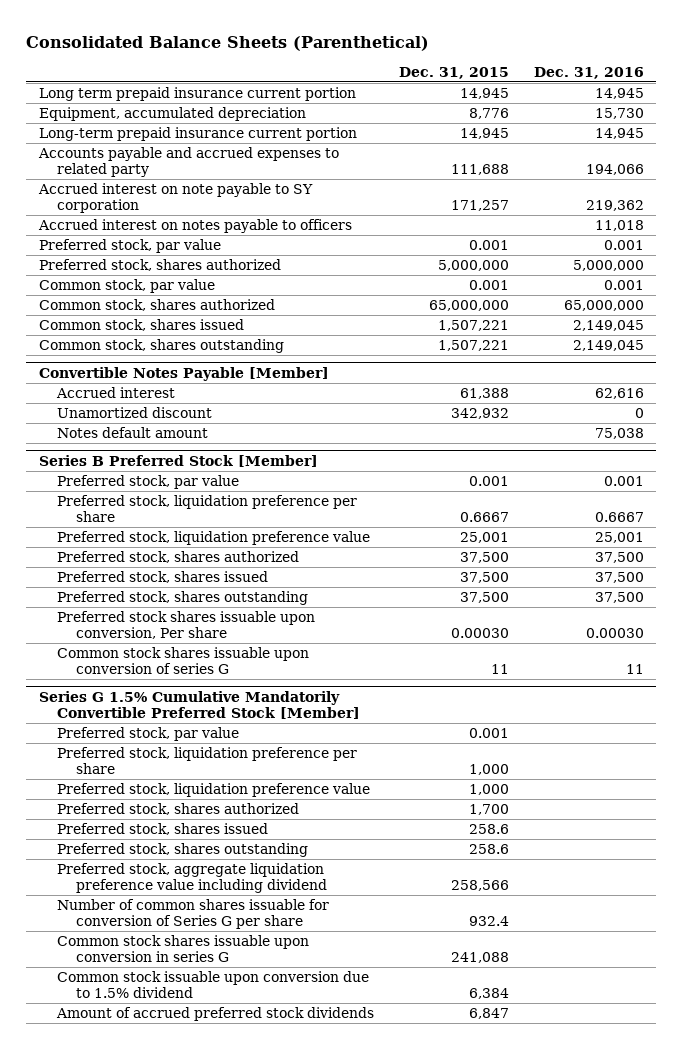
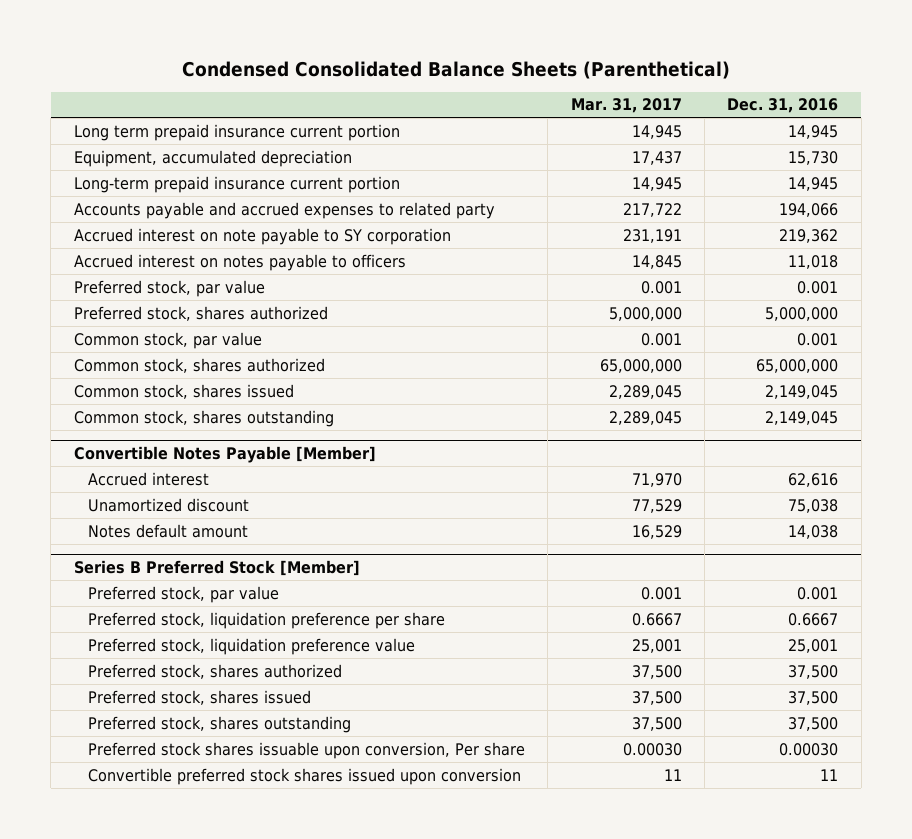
- Consolidated Balance Sheets (Parenthetical)
+ Condensed Consolidated Balance Sheets (Parenthetical)
- | Dec. 31, 2015 | Dec. 31, 2016
+ | Mar. 31, 2017 | Dec. 31, 2016
@ Convertible Notes Payable [Member]
- Unamortized discount | 342,932 | 0
- Notes default amount | | 75,038
+ Unamortized discount | 77,529 | 75,038
+ Notes default amount | 16,529 | 14,038
@ Series B Preferred Stock [Member]
- Common stock shares issuable upon conversion of series G | 11 | 11
- Series G 1.5% Cumulative Mandatorily Convertible Preferred Stock [Member]
- Preferred stock, par value | 0.001 |
- Preferred stock, liquidation preference per share | 1,000 |
- Preferred stock, liquidation preference value | 1,000 |
- Preferred stock, shares authorized | 1,700 |
- Preferred stock, shares issued | 258.6 |
- Preferred stock, shares outstanding | 258.6 |
- Preferred stock, aggregate liquidation preference value including dividend | 258,566 |
- Number of common shares issuable for conversion of Series G per share | 932.4 |
- Common stock shares issuable upon conversion in series G | 241,088 |
- Common stock issuable upon conversion due to 1.5% dividend | 6,384 |
- Amount of accrued preferred stock dividends | 6,847 |
@ Series B Preferred Stock [Member]
+ Convertible preferred stock shares issued upon conversion | 11 | 11

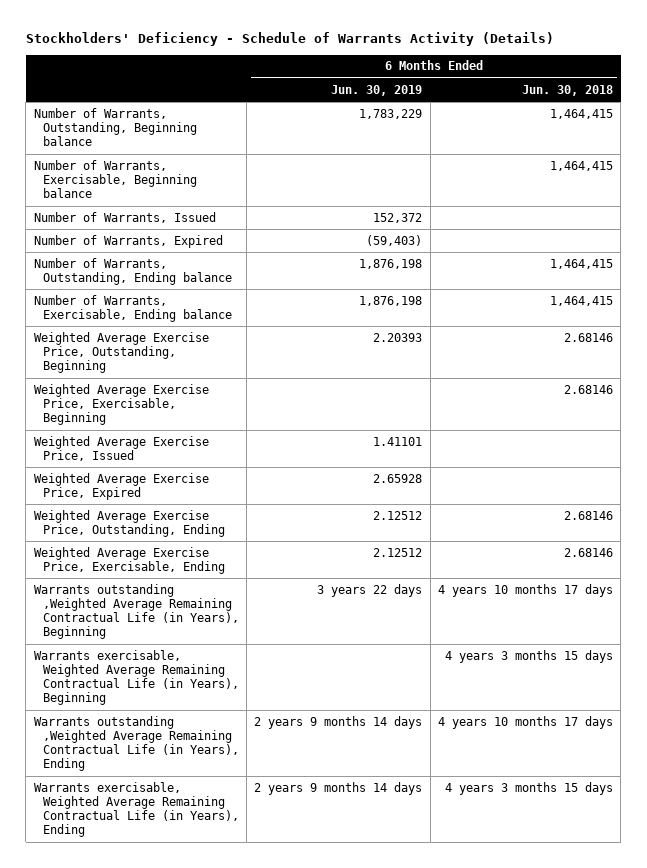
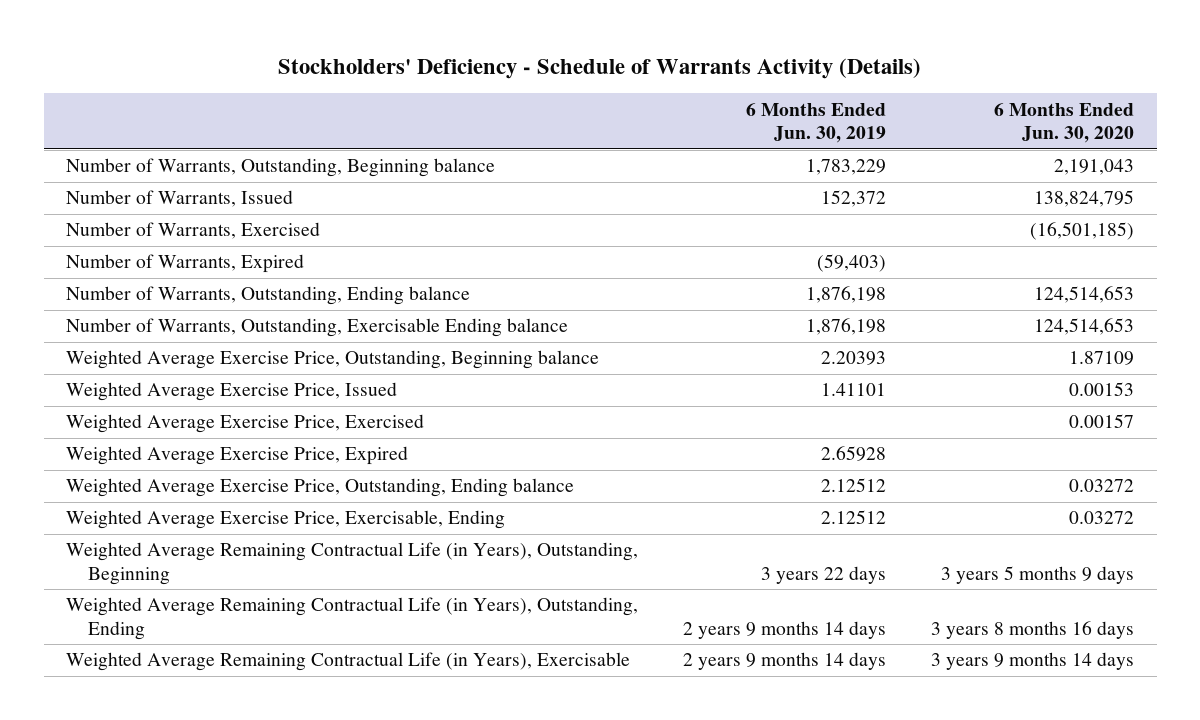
- | 6 Months Ended Jun. 30, 2019 | 6 Months Ended Jun. 30, 2018
+ | 6 Months Ended Jun. 30, 2019 | 6 Months Ended Jun. 30, 2020
- Number of Warrants, Exercisable, Beginning balance | | 1,464,415
+ Number of Warrants, Exercised | | (16,501,185)
- Number of Warrants, Exercisable, Ending balance | 1,876,198 | 1,464,415
- Weighted Average Exercise Price, Outstanding, Beginning | 2.20393 | 2.68146
- Weighted Average Exercise Price, Exercisable, Beginning | | 2.68146
+ Number of Warrants, Outstanding, Exercisable Ending balance | 1,876,198 | 124,514,653
+ Weighted Average Exercise Price, Outstanding, Beginning balance | 2.20393 | 1.87109
+ Weighted Average Exercise Price, Exercised | | 0.00157
- Weighted Average Exercise Price, Outstanding, Ending | 2.12512 | 2.68146
+ Weighted Average Exercise Price, Outstanding, Ending balance | 2.12512 | 0.03272
- Warrants outstanding ,Weighted Average Remaining Contractual Life (in Years), Beginning | 3 years 22 days | 4 years 10 months 17 days
- Warrants exercisable, Weighted Average Remaining Contractual Life (in Years), Beginning | | 4 years 3 months 15 days
- Warrants outstanding ,Weighted Average Remaining Contractual Life (in Years), Ending | 2 years 9 months 14 days | 4 years 10 months 17 days
- Warrants exercisable, Weighted Average Remaining Contractual Life (in Years), Ending | 2 years 9 months 14 days | 4 years 3 months 15 days
+ Weighted Average Remaining Contractual Life (in Years), Outstanding, Beginning | 3 years 22 days | 3 years 5 months 9 days
+ Weighted Average Remaining Contractual Life (in Years), Outstanding, Ending | 2 years 9 months 14 days | 3 years 8 months 16 days
+ Weighted Average Remaining Contractual Life (in Years), Exercisable | 2 years 9 months 14 days | 3 years 9 months 14 days

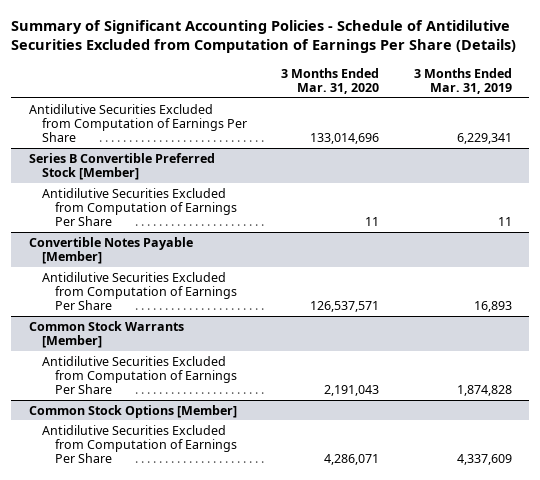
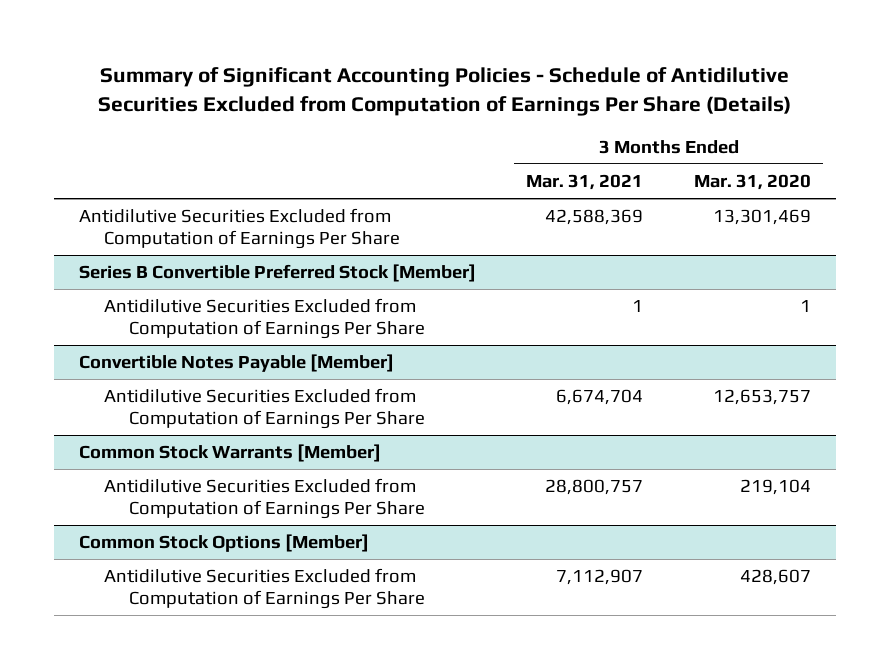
- | 3 Months Ended Mar. 31, 2020 | 3 Months Ended Mar. 31, 2019
+ | 3 Months Ended Mar. 31, 2021 | 3 Months Ended Mar. 31, 2020
- Antidilutive Securities Excluded from Computation of Earnings Per Share | 133,014,696 | 6,229,341
+ Antidilutive Securities Excluded from Computation of Earnings Per Share | 42,588,369 | 13,301,469
@ Series B Convertible Preferred Stock [Member]
- Antidilutive Securities Excluded from Computation of Earnings Per Share | 11 | 11
+ Antidilutive Securities Excluded from Computation of Earnings Per Share | 1 | 1
@ Convertible Notes Payable [Member]
- Antidilutive Securities Excluded from Computation of Earnings Per Share | 126,537,571 | 16,893
+ Antidilutive Securities Excluded from Computation of Earnings Per Share | 6,674,704 | 12,653,757
@ Common Stock Warrants [Member]
- Antidilutive Securities Excluded from Computation of Earnings Per Share | 2,191,043 | 1,874,828
+ Antidilutive Securities Excluded from Computation of Earnings Per Share | 28,800,757 | 219,104
@ Common Stock Options [Member]
- Antidilutive Securities Excluded from Computation of Earnings Per Share | 4,286,071 | 4,337,609
+ Antidilutive Securities Excluded from Computation of Earnings Per Share | 7,112,907 | 428,607

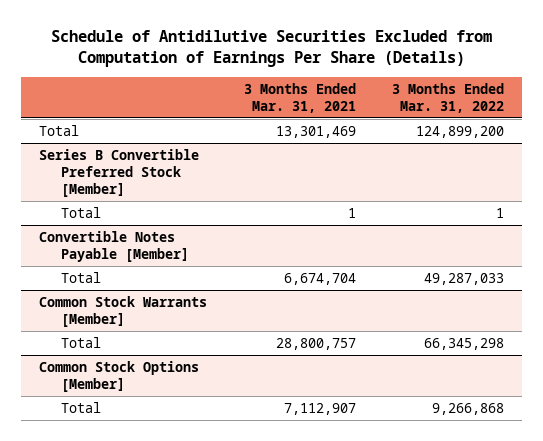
- Summary of Significant Accounting Policies - Schedule of Antidilutive Securities Excluded from Computation of Earnings Per Share (Details)
+ Schedule of Antidilutive Securities Excluded from Computation of Earnings Per Share (Details)
- | 3 Months Ended Mar. 31, 2021 | 3 Months Ended Mar. 31, 2020
+ | 3 Months Ended Mar. 31, 2021 | 3 Months Ended Mar. 31, 2022
- Antidilutive Securities Excluded from Computation of Earnings Per Share | 42,588,369 | 13,301,469
+ Total | 13,301,469 | 124,899,200
@ Series B Convertible Preferred Stock [Member]
- Antidilutive Securities Excluded from Computation of Earnings Per Share | 1 | 1
+ Total | 1 | 1
@ Convertible Notes Payable [Member]
- Antidilutive Securities Excluded from Computation of Earnings Per Share | 6,674,704 | 12,653,757
+ Total | 6,674,704 | 49,287,033
@ Common Stock Warrants [Member]
- Antidilutive Securities Excluded from Computation of Earnings Per Share | 28,800,757 | 219,104
+ Total | 28,800,757 | 66,345,298
@ Common Stock Options [Member]
- Antidilutive Securities Excluded from Computation of Earnings Per Share | 7,112,907 | 428,607
+ Total | 7,112,907 | 9,266,868

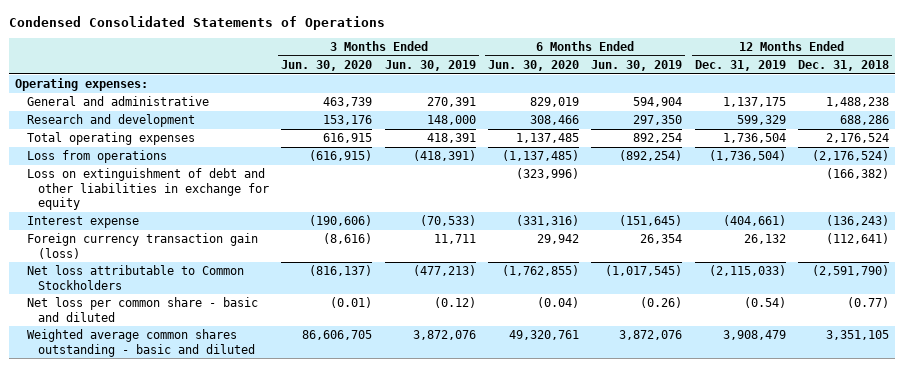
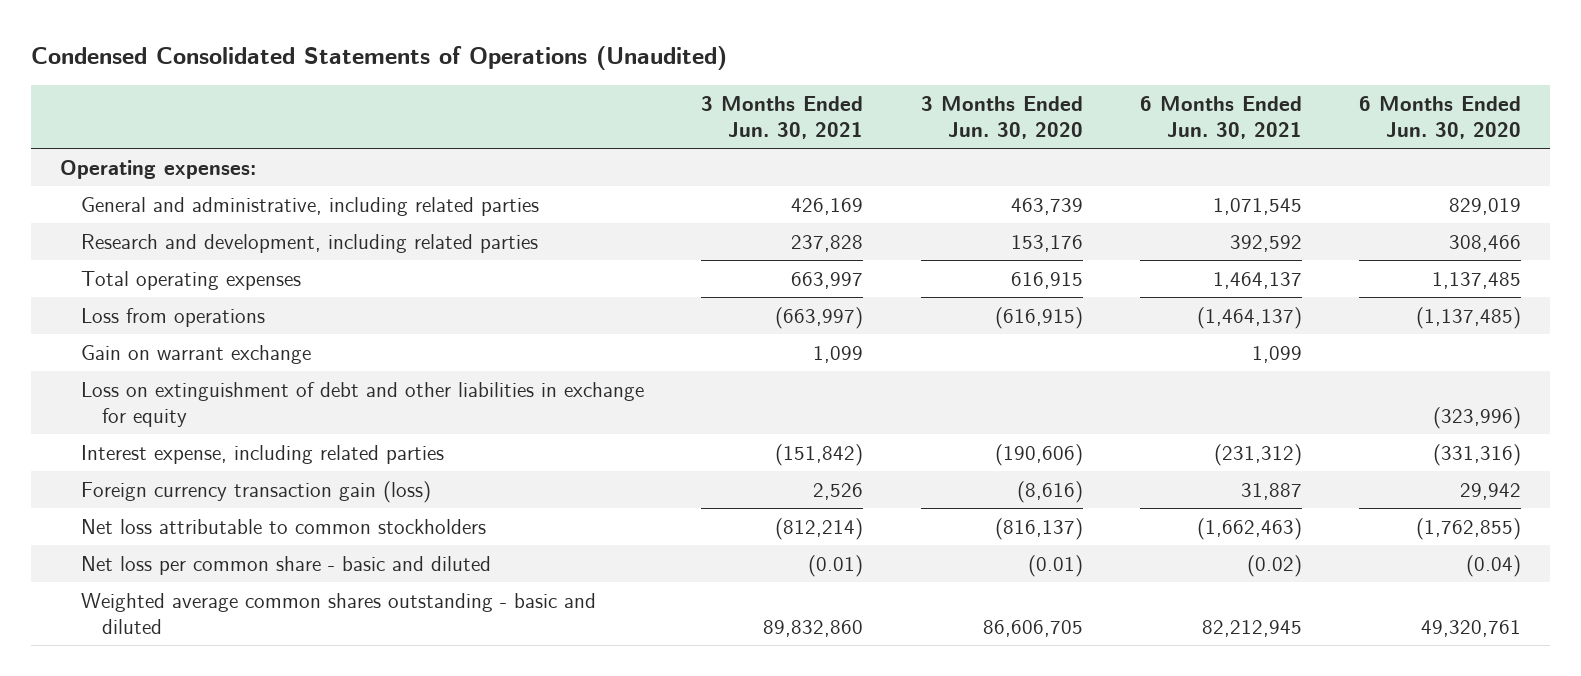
- Condensed Consolidated Statements of Operations
+ Condensed Consolidated Statements of Operations (Unaudited)
- | 3 Months Ended Jun. 30, 2020 | 3 Months Ended Jun. 30, 2019 | 6 Months Ended Jun. 30, 2020 | 6 Months Ended Jun. 30, 2019 | 12 Months Ended Dec. 31, 2019 | 12 Months Ended Dec. 31, 2018
+ | 3 Months Ended Jun. 30, 2021 | 3 Months Ended Jun. 30, 2020 | 6 Months Ended Jun. 30, 2021 | 6 Months Ended Jun. 30, 2020
- General and administrative | 463,739 | 270,391 | 829,019 | 594,904 | 1,137,175 | 1,488,238
- Research and development | 153,176 | 148,000 | 308,466 | 297,350 | 599,329 | 688,286
+ General and administrative, including related parties | 426,169 | 463,739 | 1,071,545 | 829,019
+ Research and development, including related parties | 237,828 | 153,176 | 392,592 | 308,466
+ Gain on warrant exchange | 1,099 | | 1,099 |
- Interest expense | (190,606) | (70,533) | (331,316) | (151,645) | (404,661) | (136,243)
+ Interest expense, including related parties | (151,842) | (190,606) | (231,312) | (331,316)
- Net loss attributable to Common Stockholders | (816,137) | (477,213) | (1,762,855) | (1,017,545) | (2,115,033) | (2,591,790)
+ Net loss attributable to common stockholders | (812,214) | (816,137) | (1,662,463) | (1,762,855)

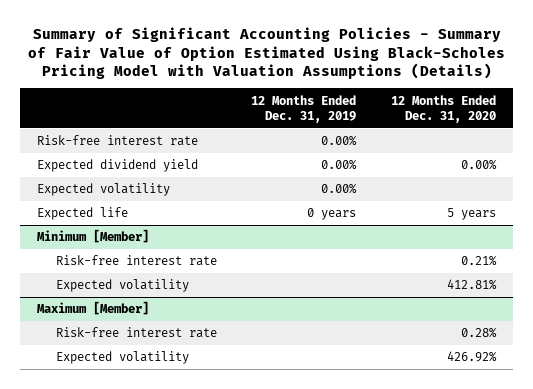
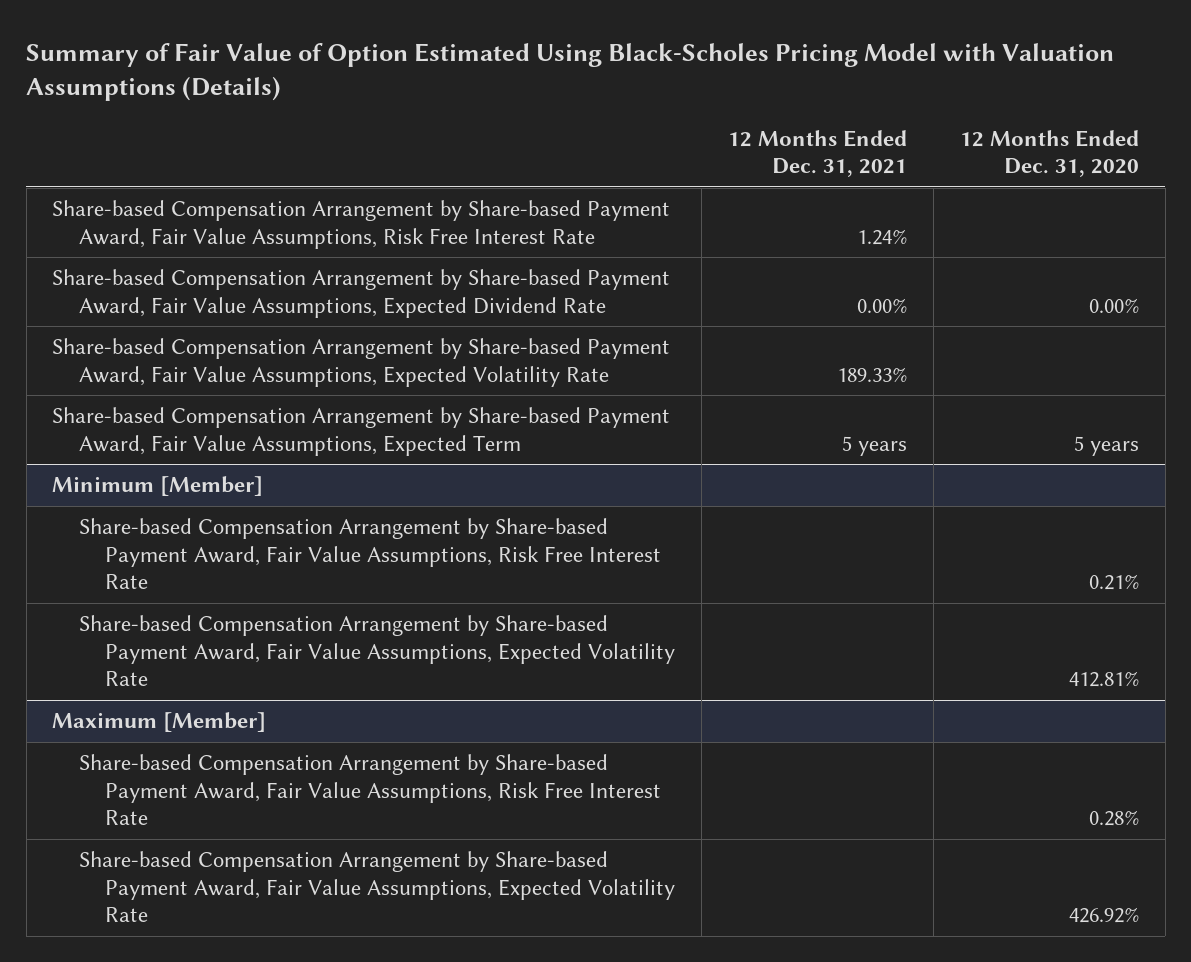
- Summary of Significant Accounting Policies - Summary of Fair Value of Option Estimated Using Black-Scholes Pricing Model with Valuation Assumptions (Details)
+ Summary of Fair Value of Option Estimated Using Black-Scholes Pricing Model with Valuation Assumptions (Details)
- | 12 Months Ended Dec. 31, 2019 | 12 Months Ended Dec. 31, 2020
+ | 12 Months Ended Dec. 31, 2021 | 12 Months Ended Dec. 31, 2020
- Risk-free interest rate | 0.00% |
- Expected dividend yield | 0.00% | 0.00%
- Expected volatility | 0.00% |
- Expected life | 0 years | 5 years
+ Share-based Compensation Arrangement by Share-based Payment Award, Fair Value Assumptions, Risk Free Interest Rate | 1.24% |
+ Share-based Compensation Arrangement by Share-based Payment Award, Fair Value Assumptions, Expected Dividend Rate | 0.00% | 0.00%
+ Share-based Compensation Arrangement by Share-based Payment Award, Fair Value Assumptions, Expected Volatility Rate | 189.33% |
+ Share-based Compensation Arrangement by Share-based Payment Award, Fair Value Assumptions, Expected Term | 5 years | 5 years
@ Minimum [Member]
- Risk-free interest rate | | 0.21%
- Expected volatility | | 412.81%
+ Share-based Compensation Arrangement by Share-based Payment Award, Fair Value Assumptions, Risk Free Interest Rate | | 0.21%
+ Share-based Compensation Arrangement by Share-based Payment Award, Fair Value Assumptions, Expected Volatility Rate | | 412.81%
@ Maximum [Member]
- Risk-free interest rate | | 0.28%
- Expected volatility | | 426.92%
+ Share-based Compensation Arrangement by Share-based Payment Award, Fair Value Assumptions, Risk Free Interest Rate | | 0.28%
+ Share-based Compensation Arrangement by Share-based Payment Award, Fair Value Assumptions, Expected Volatility Rate | | 426.92%

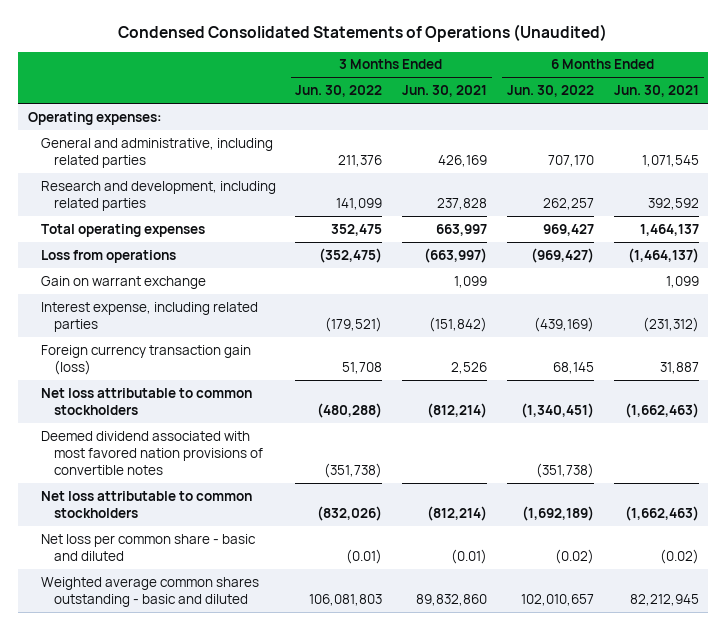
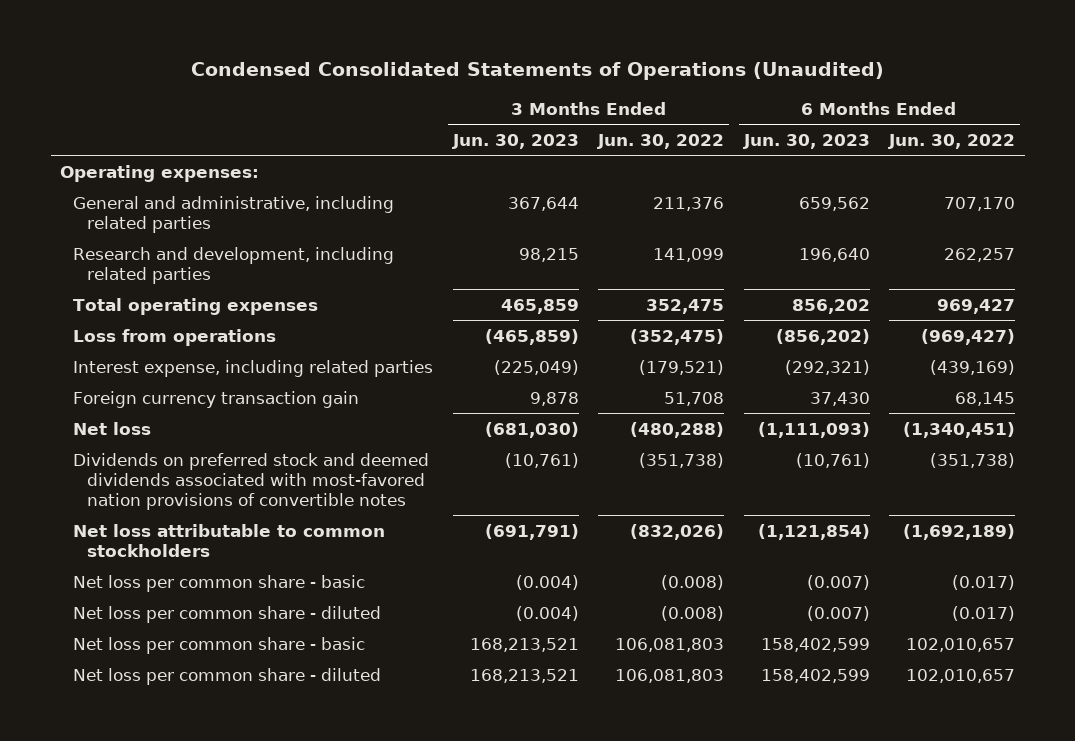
- | 3 Months Ended Jun. 30, 2022 | 3 Months Ended Jun. 30, 2021 | 6 Months Ended Jun. 30, 2022 | 6 Months Ended Jun. 30, 2021
+ | 3 Months Ended Jun. 30, 2023 | 3 Months Ended Jun. 30, 2022 | 6 Months Ended Jun. 30, 2023 | 6 Months Ended Jun. 30, 2022
- Gain on warrant exchange | | 1,099 | | 1,099
- Foreign currency transaction gain (loss) | 51,708 | 2,526 | 68,145 | 31,887
- Net loss attributable to common stockholders | (480,288) | (812,214) | (1,340,451) | (1,662,463)
- Deemed dividend associated with most favored nation provisions of convertible notes | (351,738) | | (351,738) |
+ Foreign currency transaction gain | 9,878 | 51,708 | 37,430 | 68,145
+ Net loss | (681,030) | (480,288) | (1,111,093) | (1,340,451)
+ Dividends on preferred stock and deemed dividends associated with most-favored nation provisions of convertible notes | (10,761) | (351,738) | (10,761) | (351,738)
- Net loss per common share - basic and diluted | (0.01) | (0.01) | (0.02) | (0.02)
- Weighted average common shares outstanding - basic and diluted | 106,081,803 | 89,832,860 | 102,010,657 | 82,212,945
+ Net loss per common share - basic | (0.004) | (0.008) | (0.007) | (0.017)
+ Net loss per common share - diluted | (0.004) | (0.008) | (0.007) | (0.017)
+ Net loss per common share - basic | 168,213,521 | 106,081,803 | 158,402,599 | 102,010,657
+ Net loss per common share - diluted | 168,213,521 | 106,081,803 | 158,402,599 | 102,010,657

